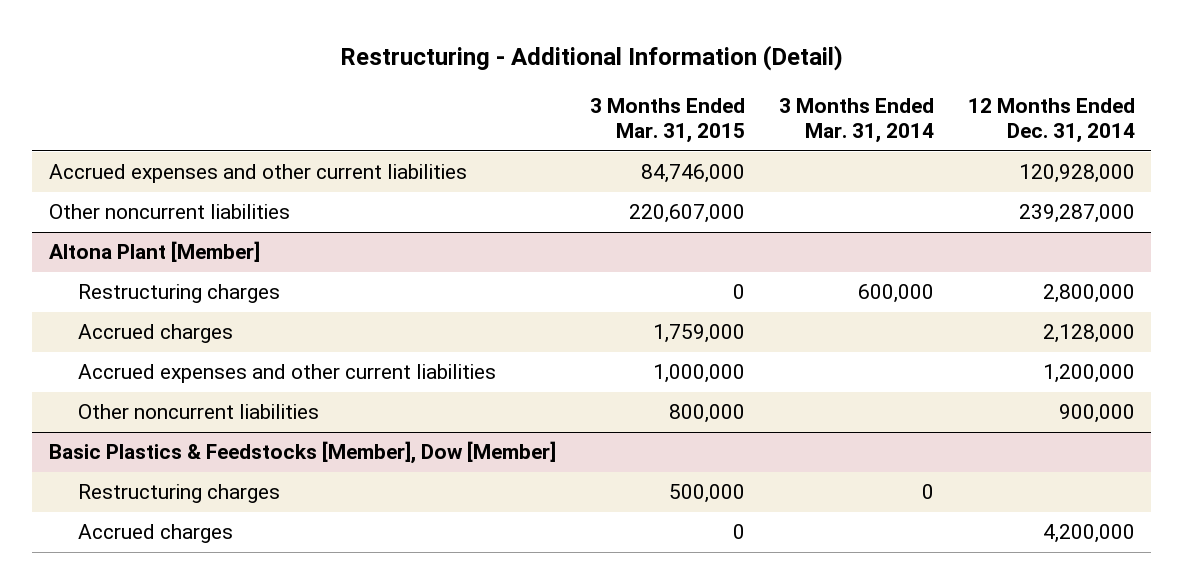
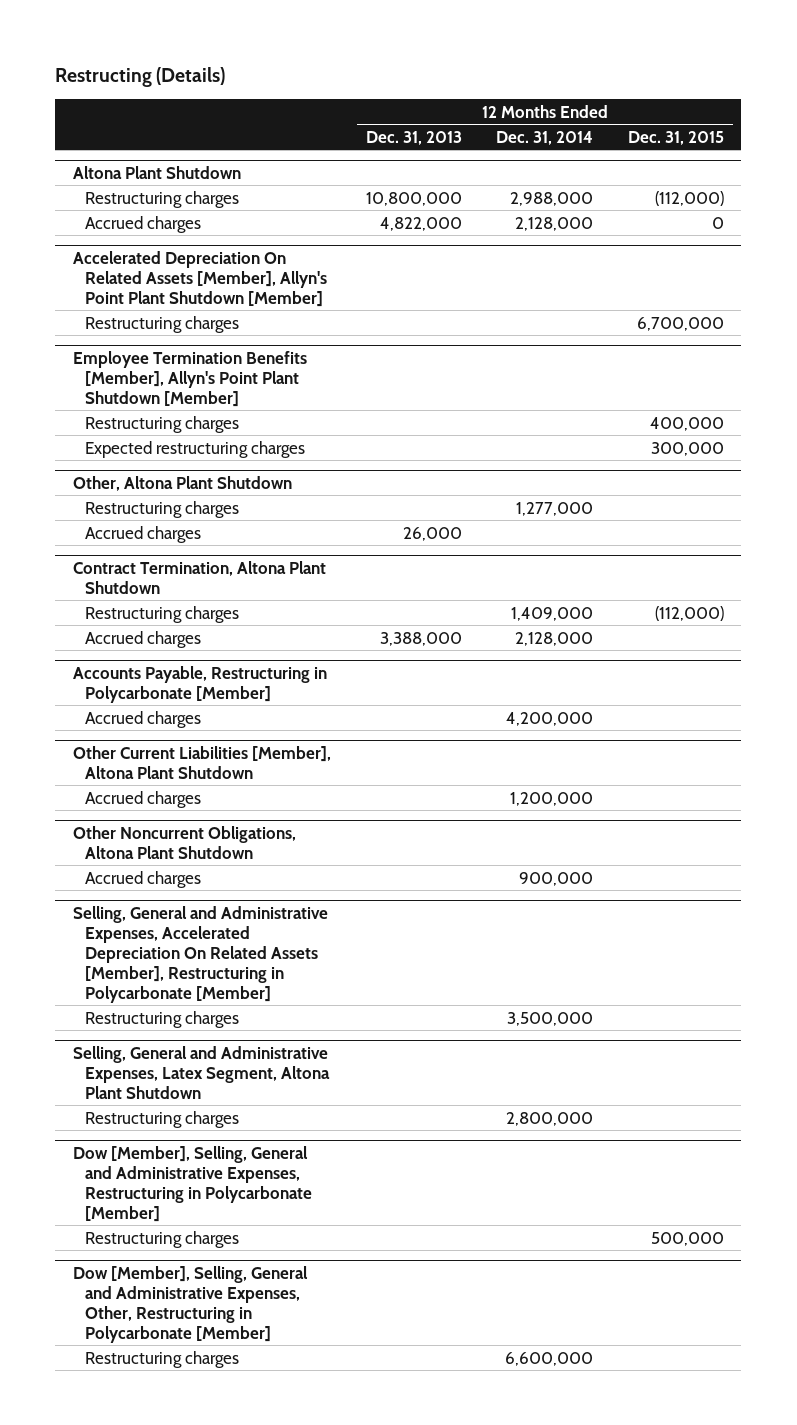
- Restructuring - Additional Information (Detail)
+ Restructing (Details)
- | 3 Months Ended Mar. 31, 2015 | 3 Months Ended Mar. 31, 2014 | 12 Months Ended Dec. 31, 2014
+ | 12 Months Ended Dec. 31, 2013 | 12 Months Ended Dec. 31, 2014 | 12 Months Ended Dec. 31, 2015
- Accrued expenses and other current liabilities | 84,746,000 | | 120,928,000
- Other noncurrent liabilities | 220,607,000 | | 239,287,000
- Altona Plant [Member]
- Restructuring charges | 0 | 600,000 | 2,800,000
+ Altona Plant Shutdown
+ Restructuring charges | 10,800,000 | 2,988,000 | (112,000)
- Accrued expenses and other current liabilities | 1,000,000 | | 1,200,000
- Other noncurrent liabilities | 800,000 | | 900,000
- Basic Plastics & Feedstocks [Member], Dow [Member]
+ Accelerated Depreciation On Related Assets [Member], Allyn's Point Plant Shutdown [Member]
+ Employee Termination Benefits [Member], Allyn's Point Plant Shutdown [Member]
+ Restructuring charges | | | 400,000
+ Expected restructuring charges | | | 300,000
+ Other, Altona Plant Shutdown
+ Restructuring charges | | 1,277,000 |
+ Accrued charges | 26,000 | |
+ Contract Termination, Altona Plant Shutdown
+ Restructuring charges | | 1,409,000 | (112,000)
+ Accrued charges | 3,388,000 | 2,128,000 |
+ Accounts Payable, Restructuring in Polycarbonate [Member]
+ Other Current Liabilities [Member], Altona Plant Shutdown
+ Accrued charges | | 1,200,000 |
+ Other Noncurrent Obligations, Altona Plant Shutdown
+ Accrued charges | | 900,000 |
+ Selling, General and Administrative Expenses, Accelerated Depreciation On Related Assets [Member], Restructuring in Polycarbonate [Member]
+ Restructuring charges | | 3,500,000 |
+ Selling, General and Administrative Expenses, Latex Segment, Altona Plant Shutdown
+ Restructuring charges | | 2,800,000 |
+ Dow [Member], Selling, General and Administrative Expenses, Restructuring in Polycarbonate [Member]
+ Restructuring charges | | | 500,000
+ Dow [Member], Selling, General and Administrative Expenses, Other, Restructuring in Polycarbonate [Member]
+ Restructuring charges | | 6,600,000 |

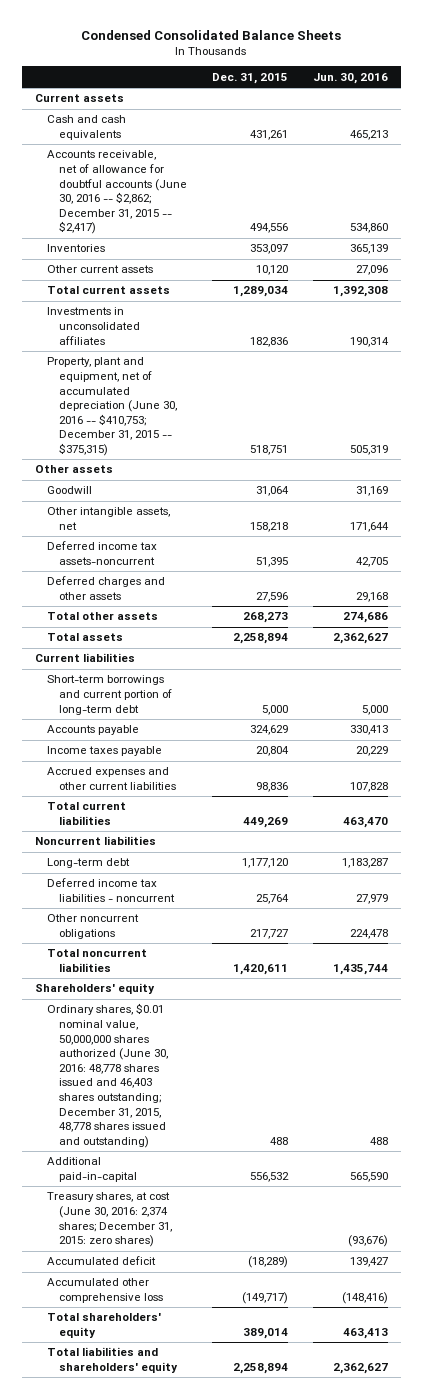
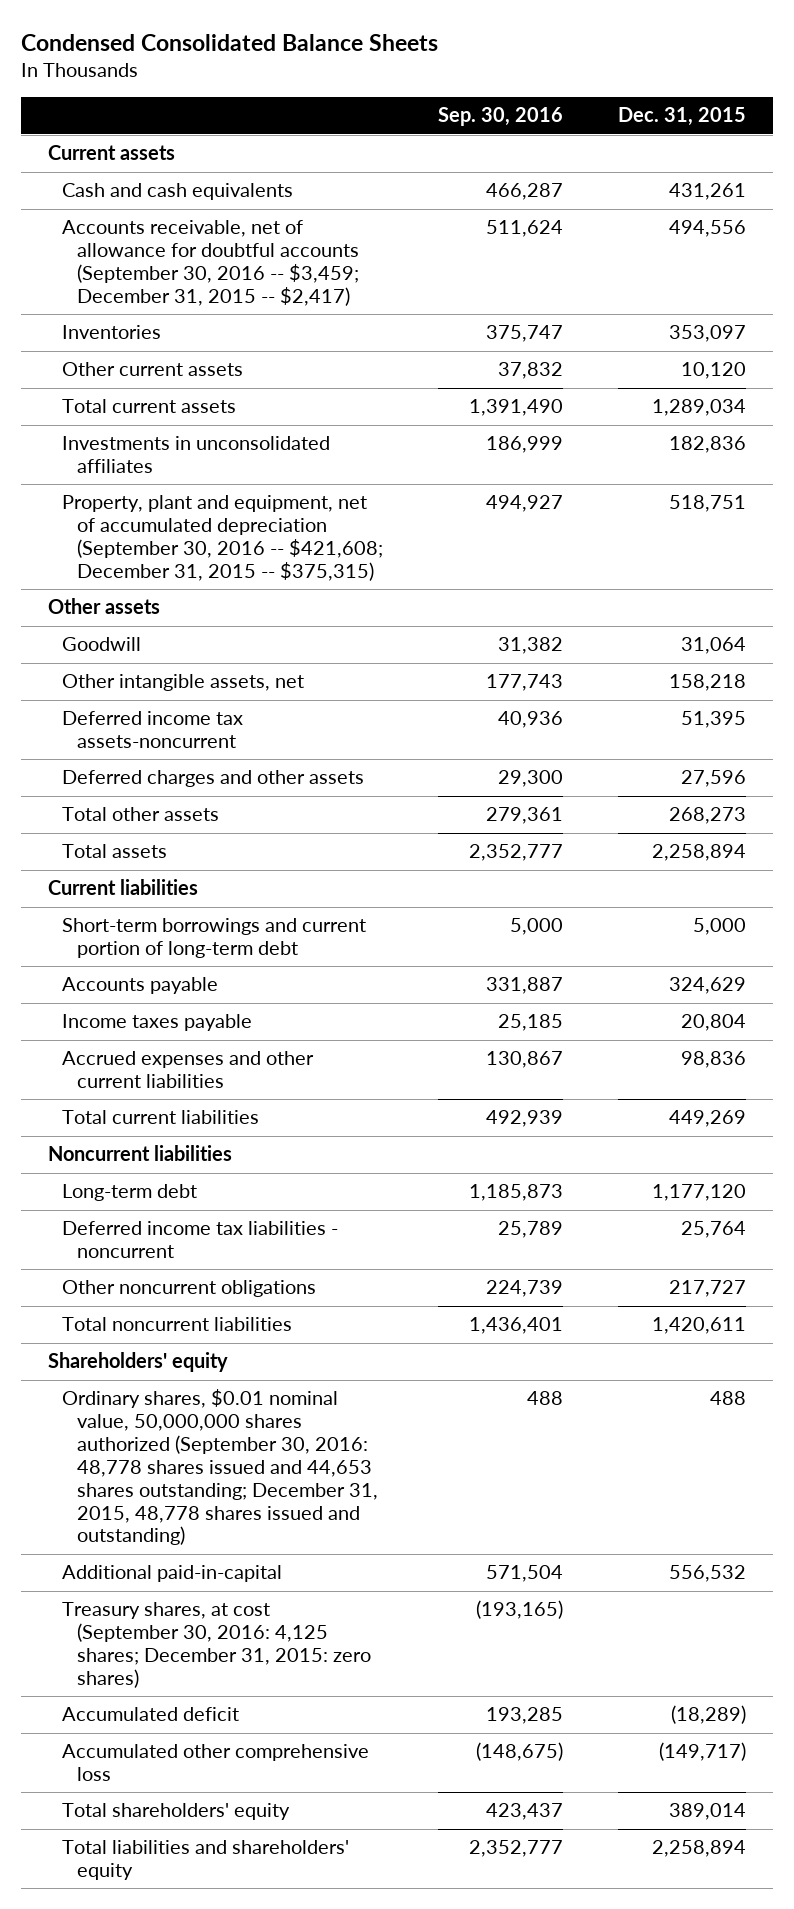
- | Dec. 31, 2015 | Jun. 30, 2016
+ | Sep. 30, 2016 | Dec. 31, 2015
- Accounts receivable, net of allowance for doubtful accounts (June 30, 2016 -- $2,862; December 31, 2015 -- $2,417) | 494,556 | 534,860
+ Accounts receivable, net of allowance for doubtful accounts (September 30, 2016 -- $3,459; December 31, 2015 -- $2,417) | 511,624 | 494,556
- Property, plant and equipment, net of accumulated depreciation (June 30, 2016 -- $410,753; December 31, 2015 -- $375,315) | 518,751 | 505,319
+ Property, plant and equipment, net of accumulated depreciation (September 30, 2016 -- $421,608; December 31, 2015 -- $375,315) | 494,927 | 518,751
- Ordinary shares, $0.01 nominal value, 50,000,000 shares authorized (June 30, 2016: 48,778 shares issued and 46,403 shares outstanding; December 31, 2015, 48,778 shares issued and outstanding) | 488 | 488
+ Ordinary shares, $0.01 nominal value, 50,000,000 shares authorized (September 30, 2016: 48,778 shares issued and 44,653 shares outstanding; December 31, 2015, 48,778 shares issued and outstanding) | 488 | 488
- Treasury shares, at cost (June 30, 2016: 2,374 shares; December 31, 2015: zero shares) | | (93,676)
+ Treasury shares, at cost (September 30, 2016: 4,125 shares; December 31, 2015: zero shares) | (193,165) |

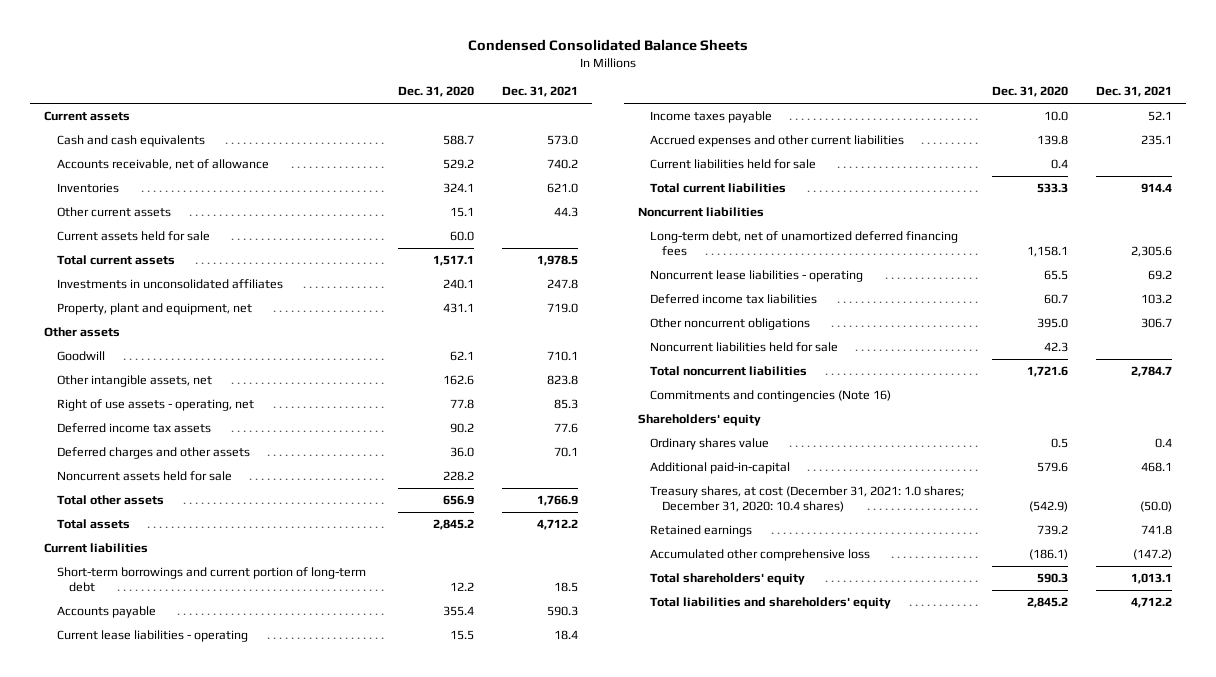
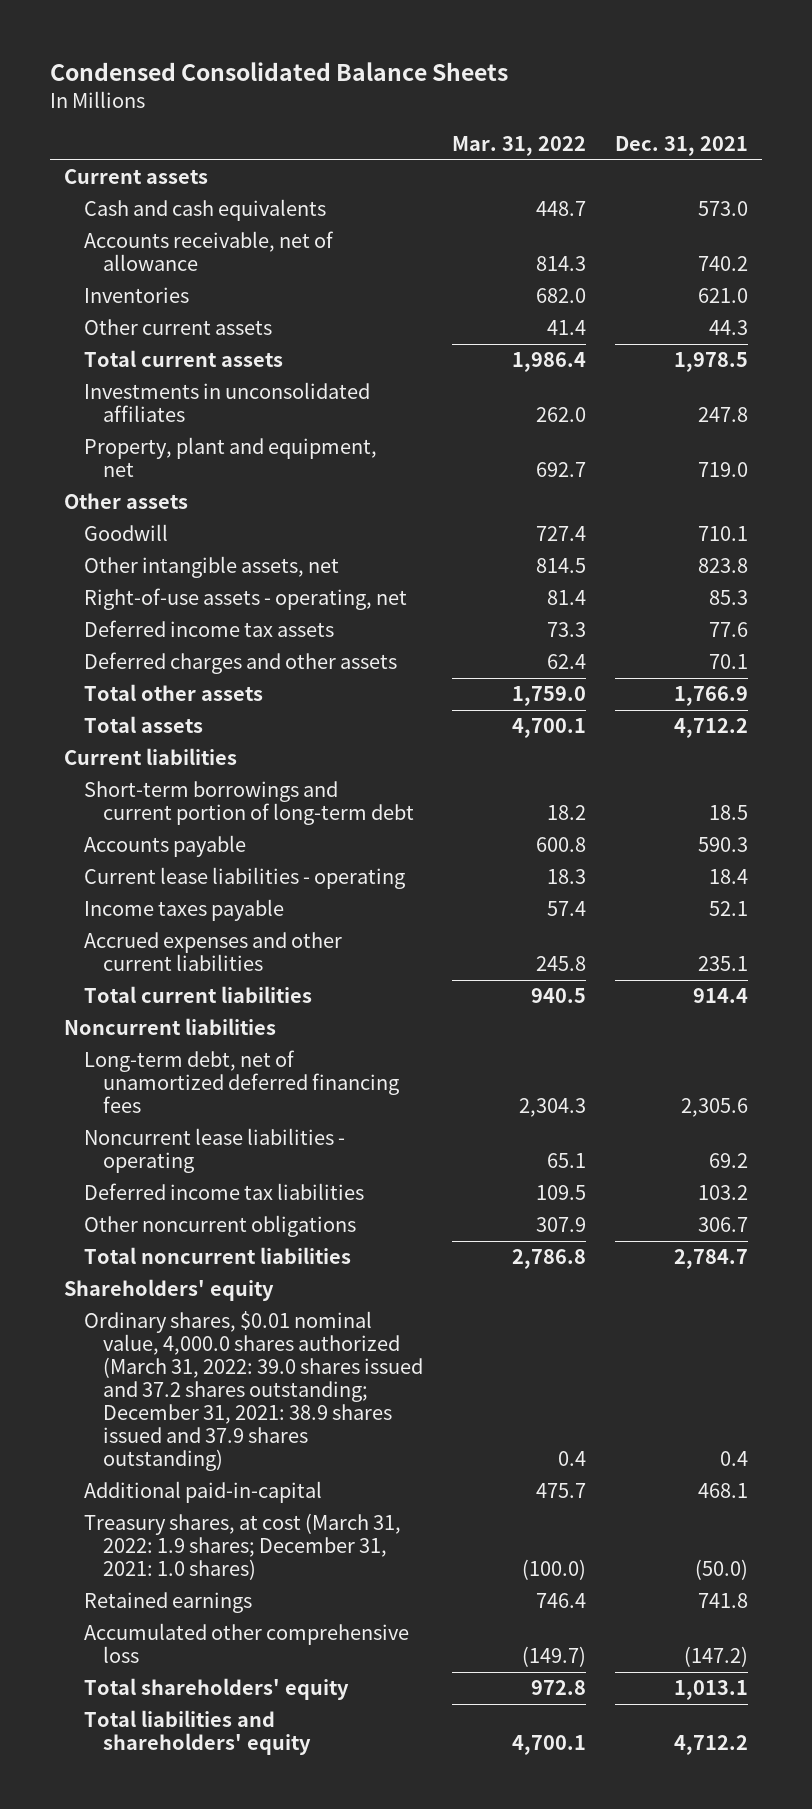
- | Dec. 31, 2020 | Dec. 31, 2021
+ | Mar. 31, 2022 | Dec. 31, 2021
- Current assets held for sale | 60.0 |
- Right of use assets - operating, net | 77.8 | 85.3
+ Right-of-use assets - operating, net | 81.4 | 85.3
- Noncurrent assets held for sale | 228.2 |
- Current liabilities held for sale | 0.4 |
- Noncurrent liabilities held for sale | 42.3 |
- Commitments and contingencies (Note 16)
- Ordinary shares value | 0.5 | 0.4
+ Ordinary shares, $0.01 nominal value, 4,000.0 shares authorized (March 31, 2022: 39.0 shares issued and 37.2 shares outstanding; December 31, 2021: 38.9 shares issued and 37.9 shares outstanding) | 0.4 | 0.4
- Treasury shares, at cost (December 31, 2021: 1.0 shares; December 31, 2020: 10.4 shares) | (542.9) | (50.0)
+ Treasury shares, at cost (March 31, 2022: 1.9 shares; December 31, 2021: 1.0 shares) | (100.0) | (50.0)

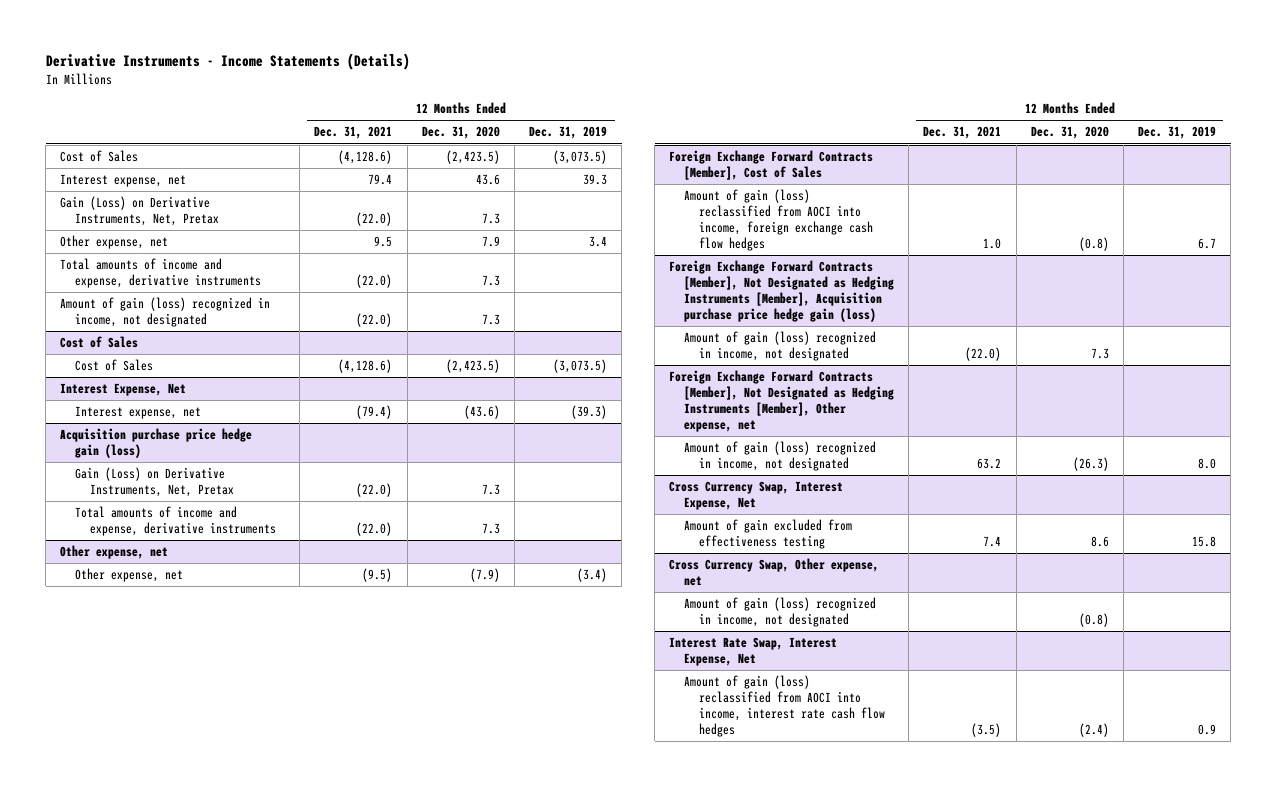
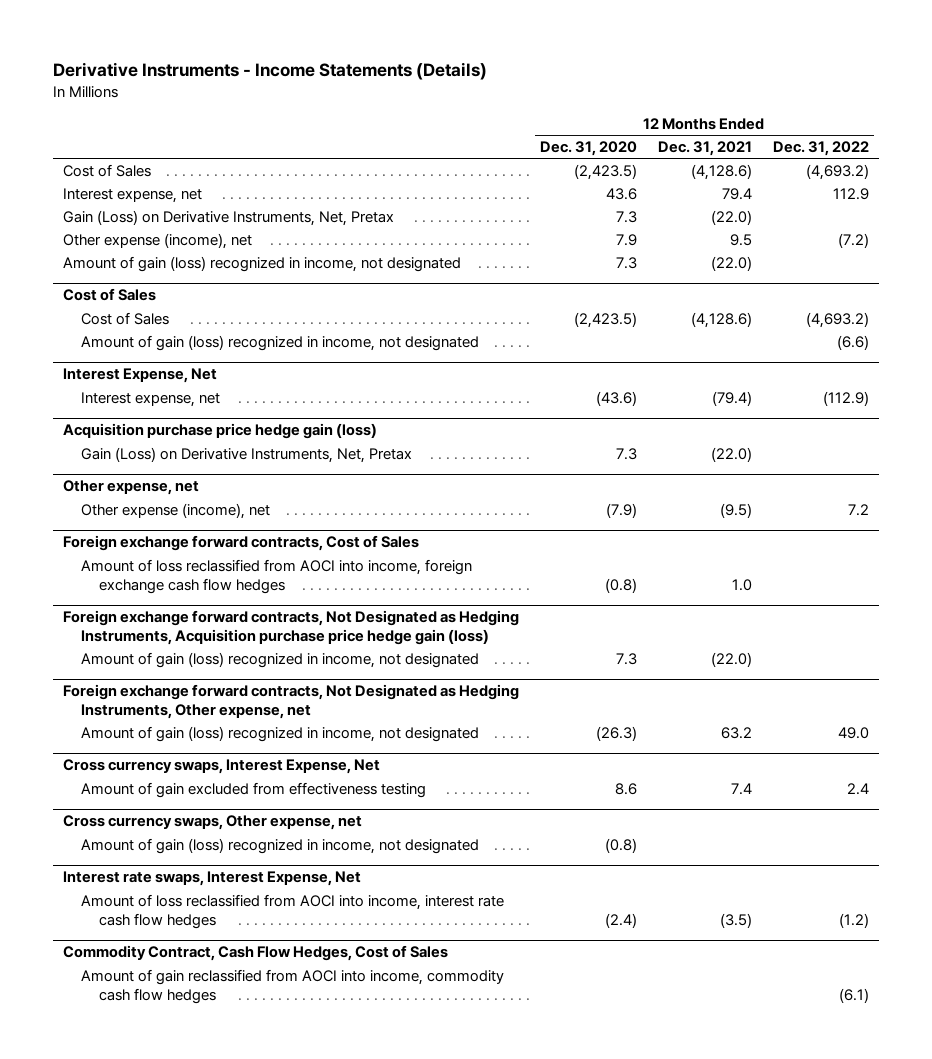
- | 12 Months Ended Dec. 31, 2021 | 12 Months Ended Dec. 31, 2020 | 12 Months Ended Dec. 31, 2019
+ | 12 Months Ended Dec. 31, 2020 | 12 Months Ended Dec. 31, 2021 | 12 Months Ended Dec. 31, 2022
- Other expense, net | 9.5 | 7.9 | 3.4
- Total amounts of income and expense, derivative instruments | (22.0) | 7.3 |
+ Other expense (income), net | 7.9 | 9.5 | (7.2)
@ Cost of Sales
+ Amount of gain (loss) recognized in income, not designated | | | (6.6)
@ Acquisition purchase price hedge gain (loss)
- Total amounts of income and expense, derivative instruments | (22.0) | 7.3 |
@ Other expense, net
- Other expense, net | (9.5) | (7.9) | (3.4)
- Foreign Exchange Forward Contracts [Member], Cost of Sales
- Amount of gain (loss) reclassified from AOCI into income, foreign exchange cash flow hedges | 1.0 | (0.8) | 6.7
- Foreign Exchange Forward Contracts [Member], Not Designated as Hedging Instruments [Member], Acquisition purchase price hedge gain (loss)
@ Other expense, net
+ Other expense (income), net | (7.9) | (9.5) | 7.2
+ Foreign exchange forward contracts, Cost of Sales
+ Amount of loss reclassified from AOCI into income, foreign exchange cash flow hedges | (0.8) | 1.0 |
+ Foreign exchange forward contracts, Not Designated as Hedging Instruments, Acquisition purchase price hedge gain (loss)
- Foreign Exchange Forward Contracts [Member], Not Designated as Hedging Instruments [Member], Other expense, net
+ Foreign exchange forward contracts, Not Designated as Hedging Instruments, Other expense, net
- Cross Currency Swap, Interest Expense, Net
+ Cross currency swaps, Interest Expense, Net
- Cross Currency Swap, Other expense, net
+ Cross currency swaps, Other expense, net
- Interest Rate Swap, Interest Expense, Net
- Amount of gain (loss) reclassified from AOCI into income, interest rate cash flow hedges | (3.5) | (2.4) | 0.9
+ Interest rate swaps, Interest Expense, Net
+ Amount of loss reclassified from AOCI into income, interest rate cash flow hedges | (2.4) | (3.5) | (1.2)
+ Commodity Contract, Cash Flow Hedges, Cost of Sales
+ Amount of gain reclassified from AOCI into income, commodity cash flow hedges | | | (6.1)

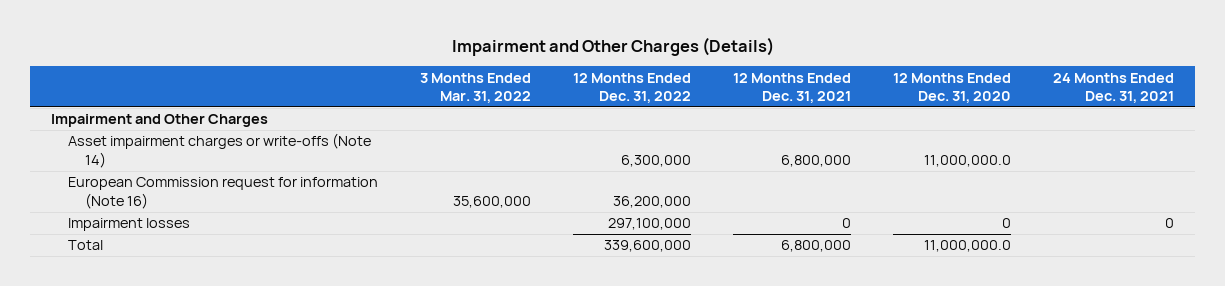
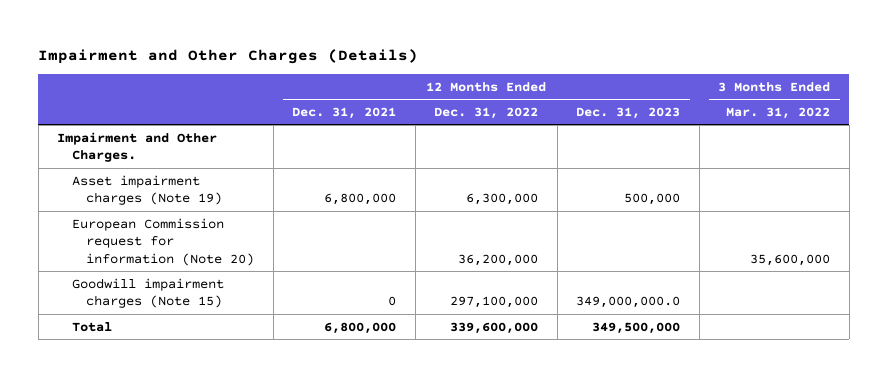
- | 3 Months Ended Mar. 31, 2022 | 12 Months Ended Dec. 31, 2022 | 12 Months Ended Dec. 31, 2021 | 12 Months Ended Dec. 31, 2020 | 24 Months Ended Dec. 31, 2021
+ | 12 Months Ended Dec. 31, 2021 | 12 Months Ended Dec. 31, 2022 | 12 Months Ended Dec. 31, 2023 | 3 Months Ended Mar. 31, 2022
- Impairment and Other Charges
- Asset impairment charges or write-offs (Note 14) | | 6,300,000 | 6,800,000 | 11,000,000.0 |
- European Commission request for information (Note 16) | 35,600,000 | 36,200,000 | | |
- Impairment losses | | 297,100,000 | 0 | 0 | 0
+ Impairment and Other Charges.
+ Asset impairment charges (Note 19) | 6,800,000 | 6,300,000 | 500,000 |
+ European Commission request for information (Note 20) | | 36,200,000 | | 35,600,000
+ Goodwill impairment charges (Note 15) | 0 | 297,100,000 | 349,000,000.0 |

